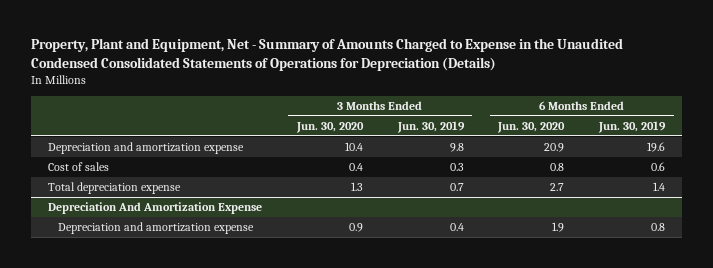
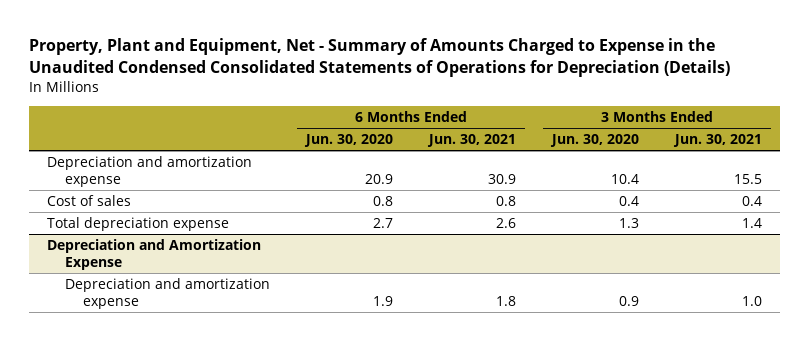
- | 3 Months Ended Jun. 30, 2020 | 3 Months Ended Jun. 30, 2019 | 6 Months Ended Jun. 30, 2020 | 6 Months Ended Jun. 30, 2019
+ | 6 Months Ended Jun. 30, 2020 | 6 Months Ended Jun. 30, 2021 | 3 Months Ended Jun. 30, 2020 | 3 Months Ended Jun. 30, 2021
- Depreciation And Amortization Expense
+ Depreciation and Amortization Expense

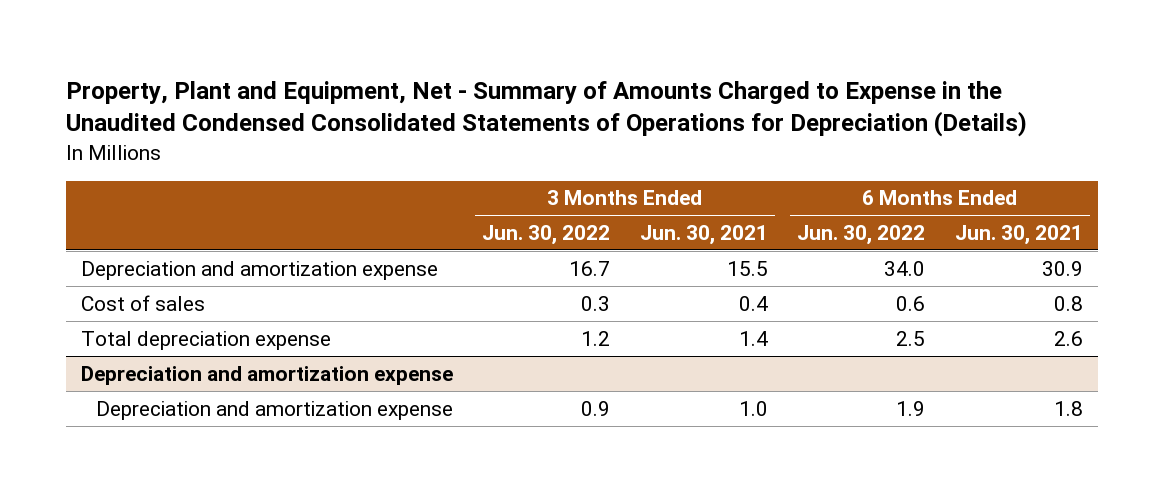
- | 6 Months Ended Jun. 30, 2020 | 6 Months Ended Jun. 30, 2021 | 3 Months Ended Jun. 30, 2020 | 3 Months Ended Jun. 30, 2021
+ | 3 Months Ended Jun. 30, 2022 | 3 Months Ended Jun. 30, 2021 | 6 Months Ended Jun. 30, 2022 | 6 Months Ended Jun. 30, 2021
- Depreciation and Amortization Expense
+ Depreciation and amortization expense

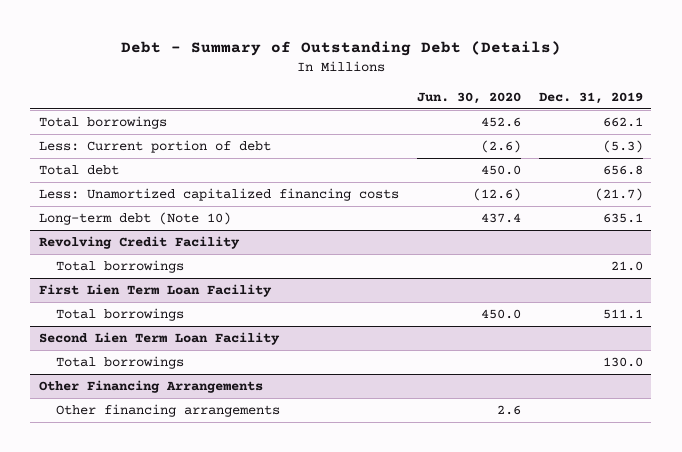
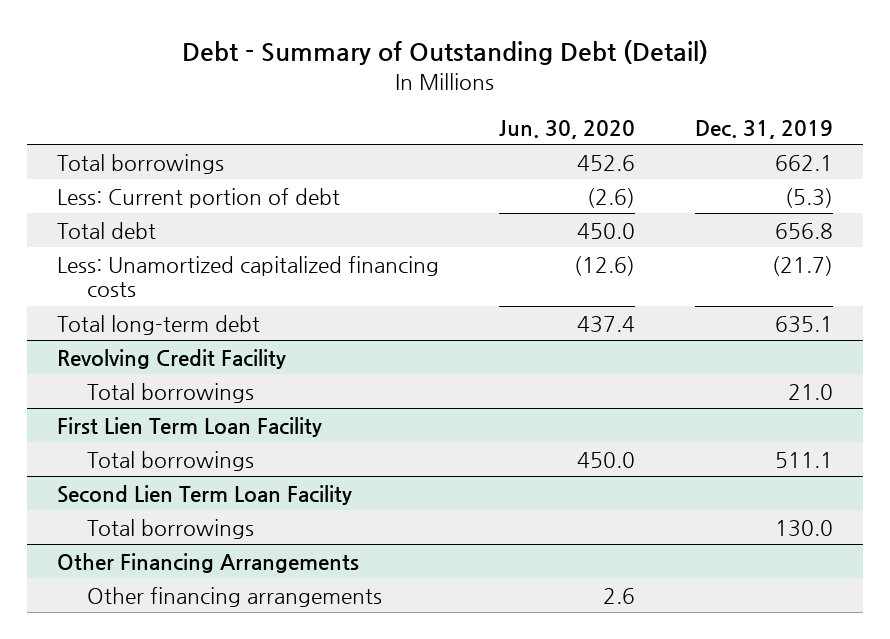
- Debt - Summary of Outstanding Debt (Details)
+ Debt - Summary of Outstanding Debt (Detail)
- Long-term debt (Note 10) | 437.4 | 635.1
+ Total long-term debt | 437.4 | 635.1

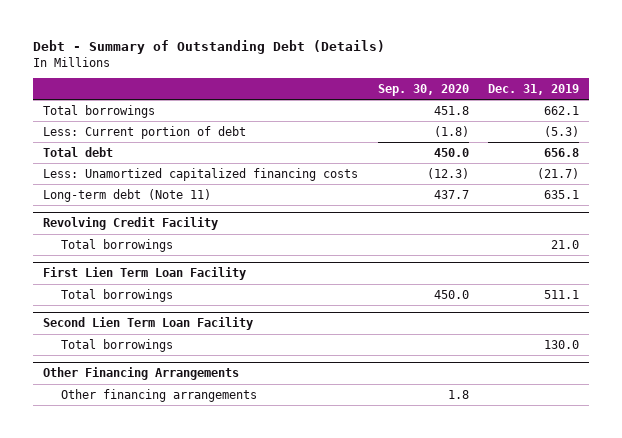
- Debt - Summary of Outstanding Debt (Detail)
+ Debt - Summary of Outstanding Debt (Details)
- | Jun. 30, 2020 | Dec. 31, 2019
+ | Sep. 30, 2020 | Dec. 31, 2019
- Total long-term debt | 437.4 | 635.1
+ Long-term debt (Note 11) | 437.7 | 635.1

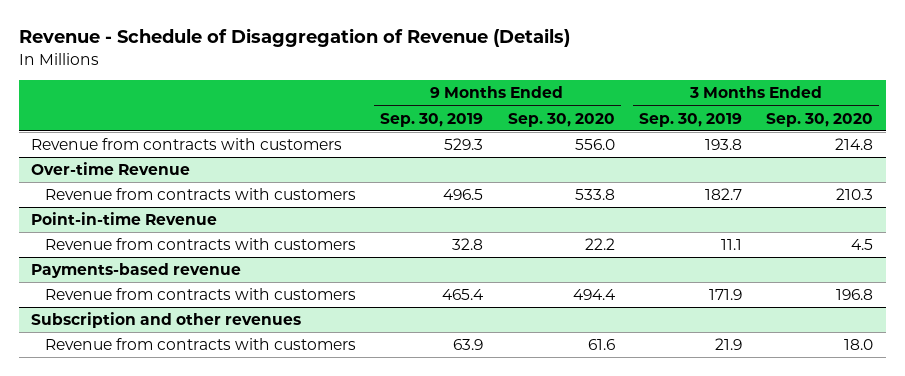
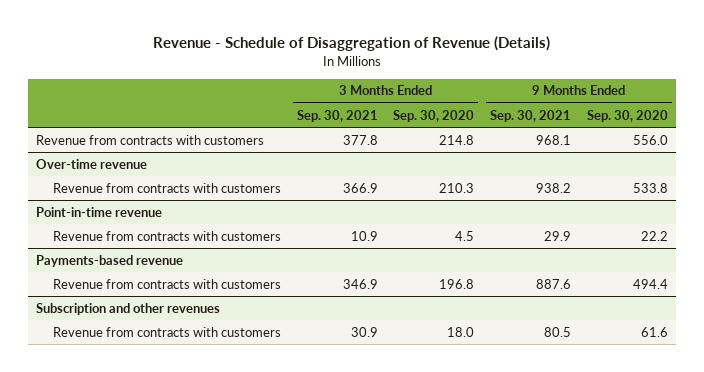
- | 9 Months Ended Sep. 30, 2019 | 9 Months Ended Sep. 30, 2020 | 3 Months Ended Sep. 30, 2019 | 3 Months Ended Sep. 30, 2020
+ | 3 Months Ended Sep. 30, 2021 | 3 Months Ended Sep. 30, 2020 | 9 Months Ended Sep. 30, 2021 | 9 Months Ended Sep. 30, 2020
- Over-time Revenue
+ Over-time revenue
- Point-in-time Revenue
+ Point-in-time revenue

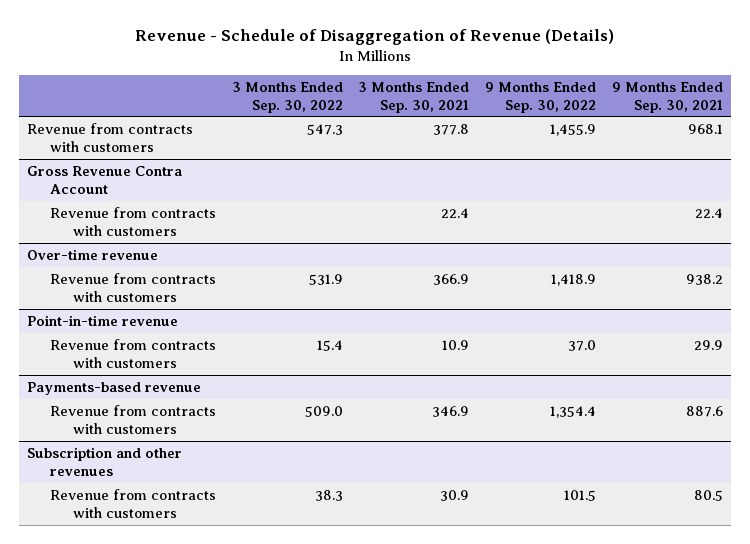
- | 3 Months Ended Sep. 30, 2021 | 3 Months Ended Sep. 30, 2020 | 9 Months Ended Sep. 30, 2021 | 9 Months Ended Sep. 30, 2020
+ | 3 Months Ended Sep. 30, 2022 | 3 Months Ended Sep. 30, 2021 | 9 Months Ended Sep. 30, 2022 | 9 Months Ended Sep. 30, 2021
+ Gross Revenue Contra Account
+ Revenue from contracts with customers | | 22.4 | | 22.4

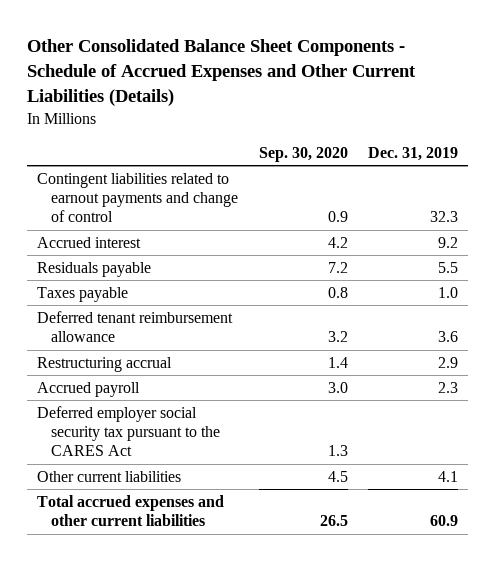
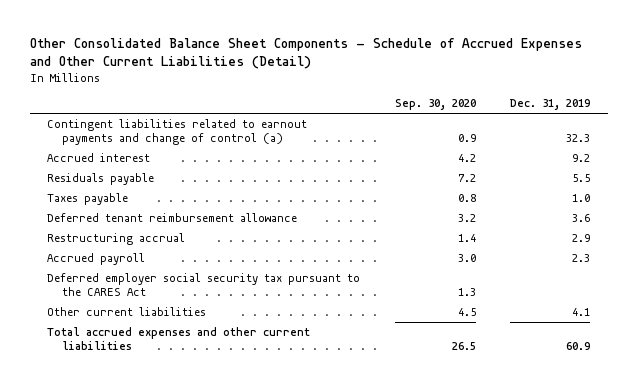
- Other Consolidated Balance Sheet Components - Schedule of Accrued Expenses and Other Current Liabilities (Details)
+ Other Consolidated Balance Sheet Components - Schedule of Accrued Expenses and Other Current Liabilities (Detail)
- Contingent liabilities related to earnout payments and change of control | 0.9 | 32.3
+ Contingent liabilities related to earnout payments and change of control (a) | 0.9 | 32.3

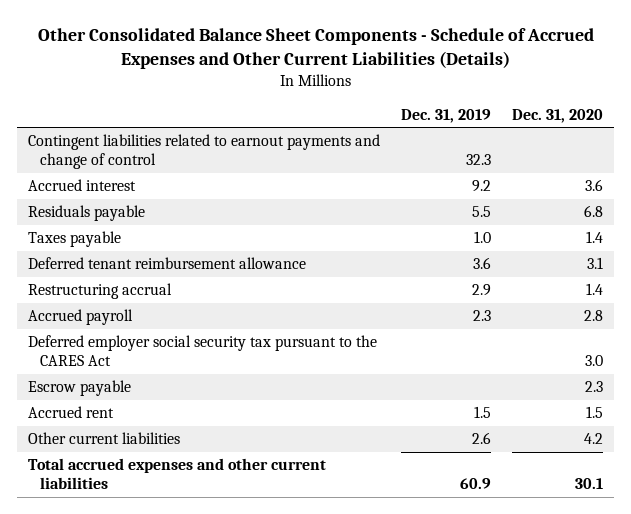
- Other Consolidated Balance Sheet Components - Schedule of Accrued Expenses and Other Current Liabilities (Detail)
+ Other Consolidated Balance Sheet Components - Schedule of Accrued Expenses and Other Current Liabilities (Details)
- | Sep. 30, 2020 | Dec. 31, 2019
+ | Dec. 31, 2019 | Dec. 31, 2020
- Contingent liabilities related to earnout payments and change of control (a) | 0.9 | 32.3
+ Contingent liabilities related to earnout payments and change of control | 32.3 |
- Other current liabilities | 4.5 | 4.1
+ Escrow payable | | 2.3
+ Accrued rent | 1.5 | 1.5
+ Other current liabilities | 2.6 | 4.2

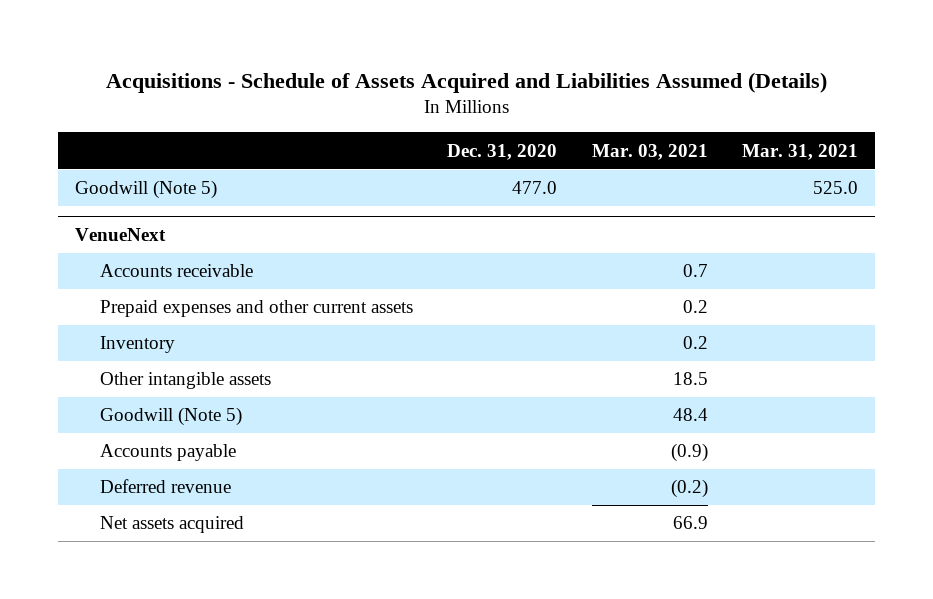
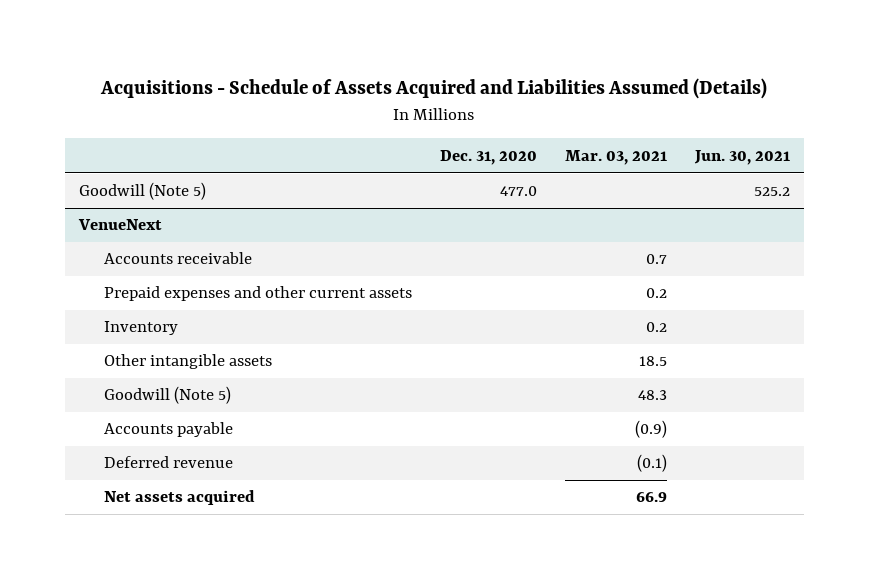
- | Dec. 31, 2020 | Mar. 03, 2021 | Mar. 31, 2021
+ | Dec. 31, 2020 | Mar. 03, 2021 | Jun. 30, 2021
@ VenueNext
- Goodwill (Note 5) | | 48.4 |
+ Goodwill (Note 5) | | 48.3 |
- Deferred revenue | | (0.2) |
+ Deferred revenue | | (0.1) |

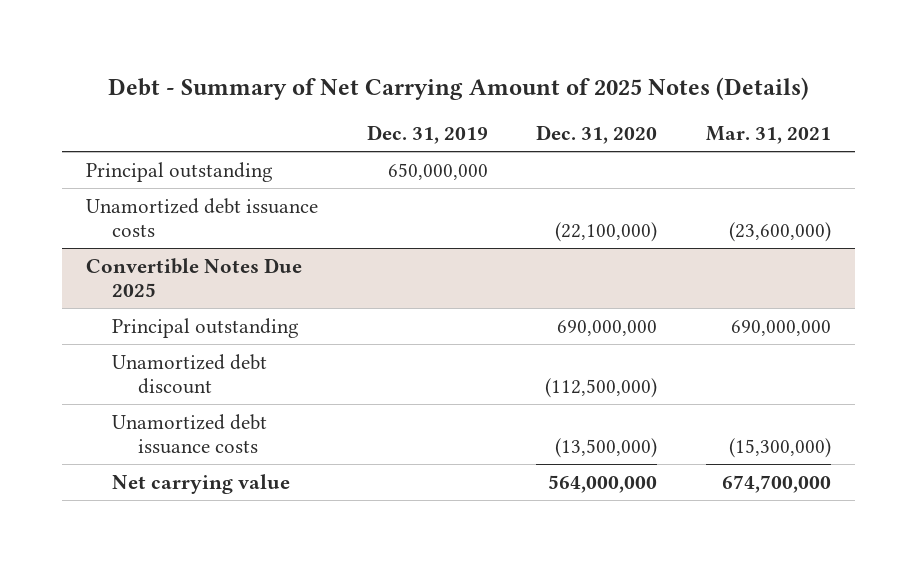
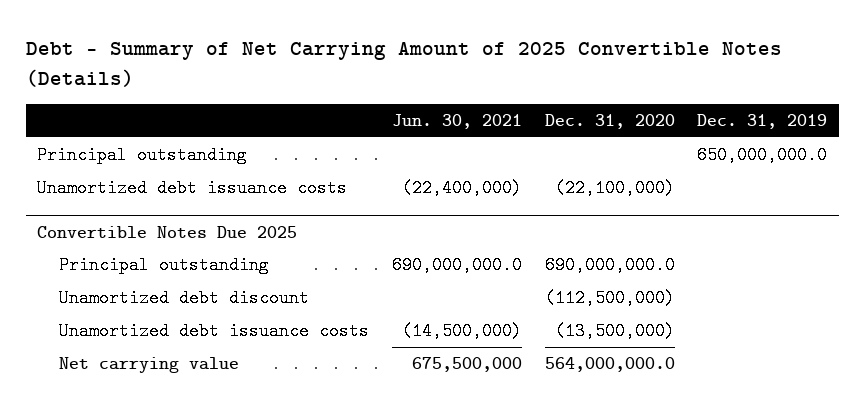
- Debt - Summary of Net Carrying Amount of 2025 Notes (Details)
+ Debt - Summary of Net Carrying Amount of 2025 Convertible Notes (Details)
- | Dec. 31, 2019 | Dec. 31, 2020 | Mar. 31, 2021
+ | Jun. 30, 2021 | Dec. 31, 2020 | Dec. 31, 2019
- Principal outstanding | 650,000,000 | |
+ Principal outstanding | | | 650,000,000.0
@ Convertible Notes Due 2025
- Principal outstanding | | 690,000,000 | 690,000,000
+ Principal outstanding | 690,000,000.0 | 690,000,000.0 |
- Net carrying value | | 564,000,000 | 674,700,000
+ Net carrying value | 675,500,000 | 564,000,000.0 |

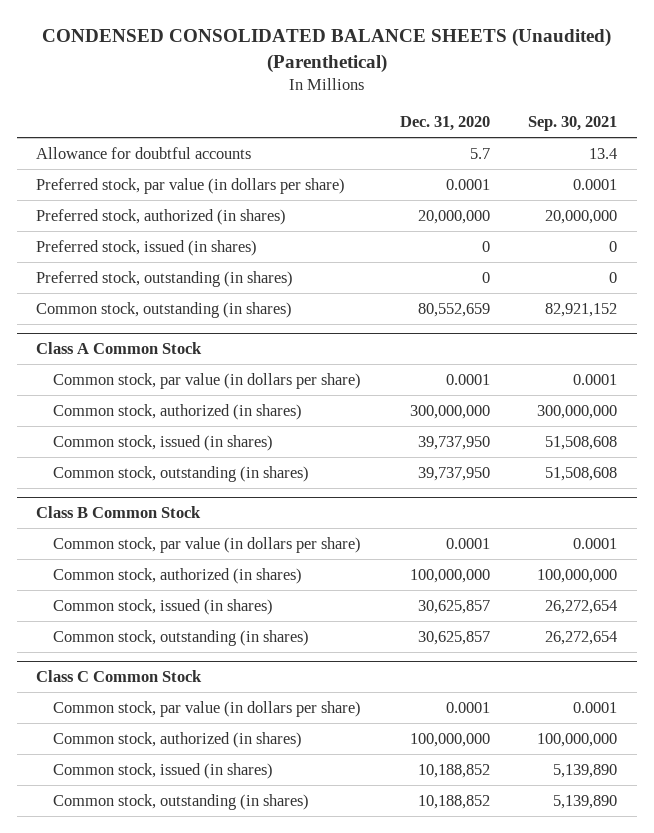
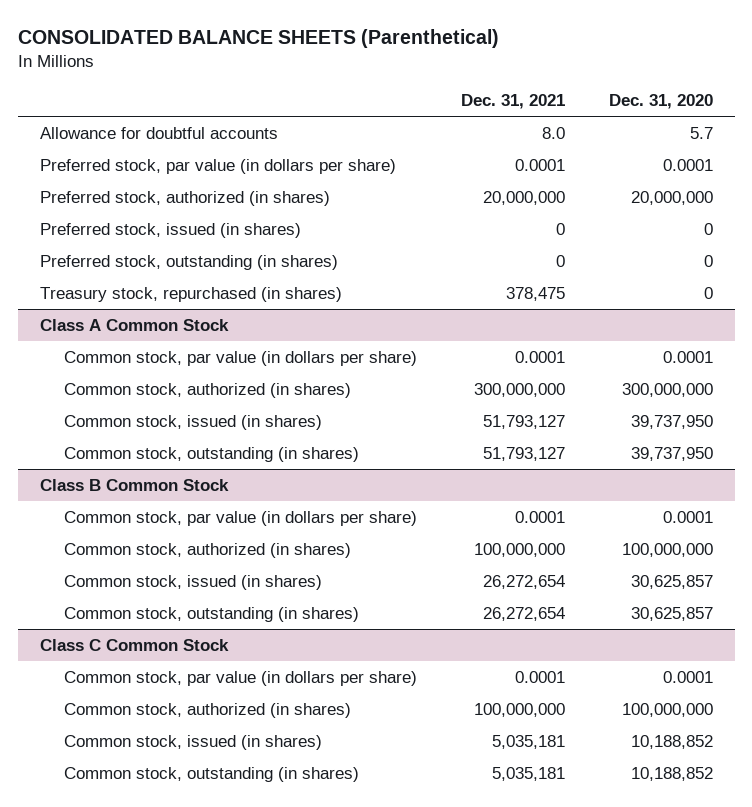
- CONDENSED CONSOLIDATED BALANCE SHEETS (Unaudited) (Parenthetical)
+ CONSOLIDATED BALANCE SHEETS (Parenthetical)
- | Dec. 31, 2020 | Sep. 30, 2021
+ | Dec. 31, 2021 | Dec. 31, 2020
- Common stock, outstanding (in shares) | 80,552,659 | 82,921,152
+ Treasury stock, repurchased (in shares) | 378,475 | 0

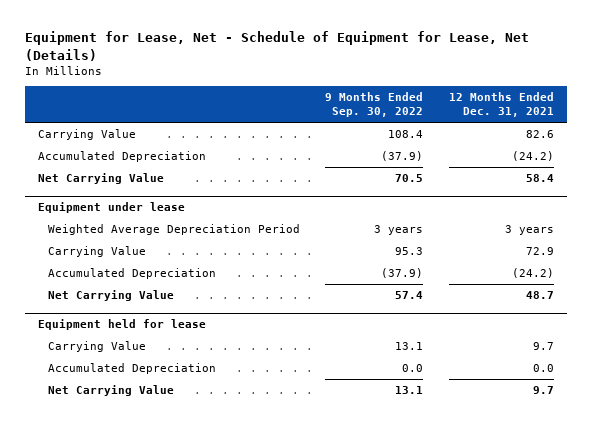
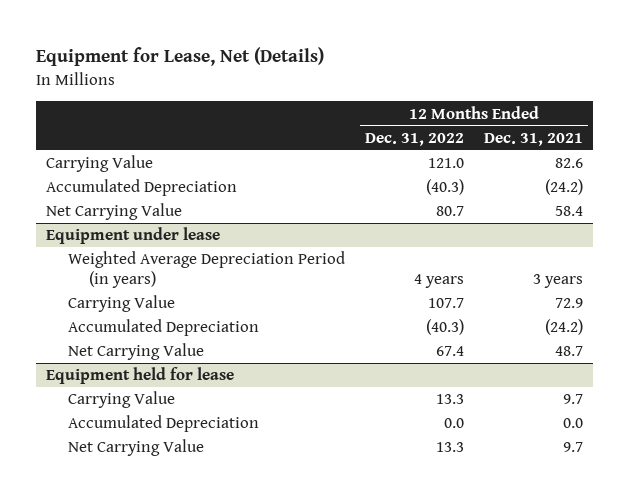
- Equipment for Lease, Net - Schedule of Equipment for Lease, Net (Details)
+ Equipment for Lease, Net (Details)
- | 9 Months Ended Sep. 30, 2022 | 12 Months Ended Dec. 31, 2021
+ | 12 Months Ended Dec. 31, 2022 | 12 Months Ended Dec. 31, 2021
@ Equipment under lease
- Weighted Average Depreciation Period | 3 years | 3 years
+ Weighted Average Depreciation Period (in years) | 4 years | 3 years

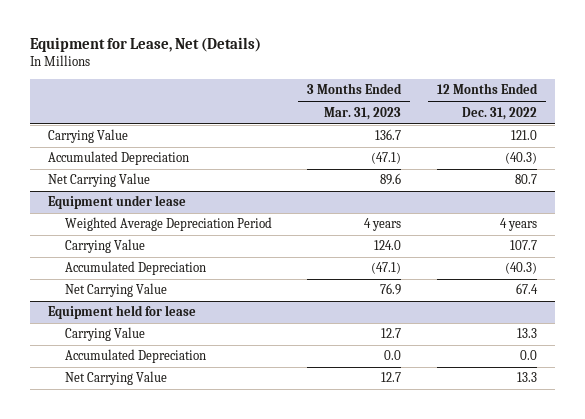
- | 12 Months Ended Dec. 31, 2022 | 12 Months Ended Dec. 31, 2021
+ | 3 Months Ended Mar. 31, 2023 | 12 Months Ended Dec. 31, 2022
@ Equipment under lease
- Weighted Average Depreciation Period (in years) | 4 years | 3 years
+ Weighted Average Depreciation Period | 4 years | 4 years

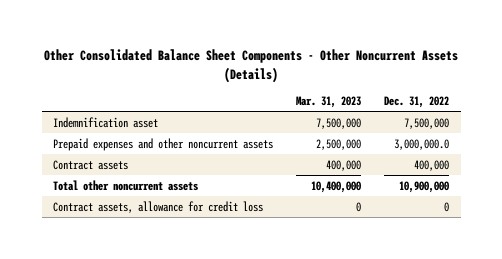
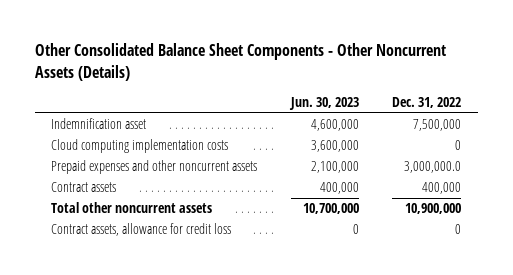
- | Mar. 31, 2023 | Dec. 31, 2022
+ | Jun. 30, 2023 | Dec. 31, 2022
+ Cloud computing implementation costs | 3,600,000 | 0

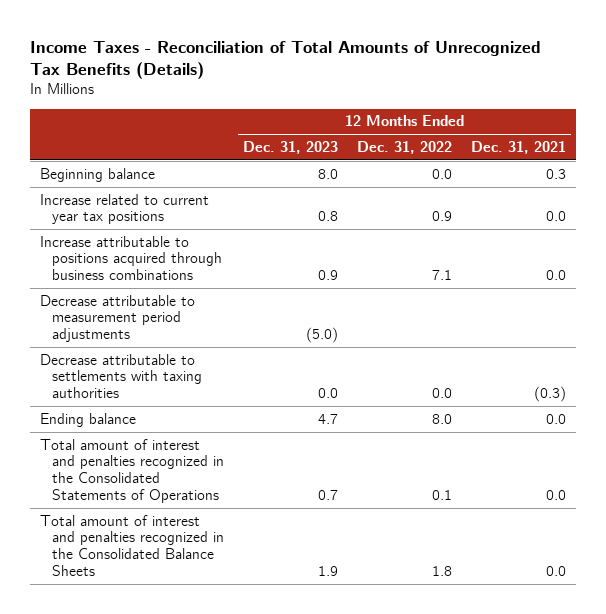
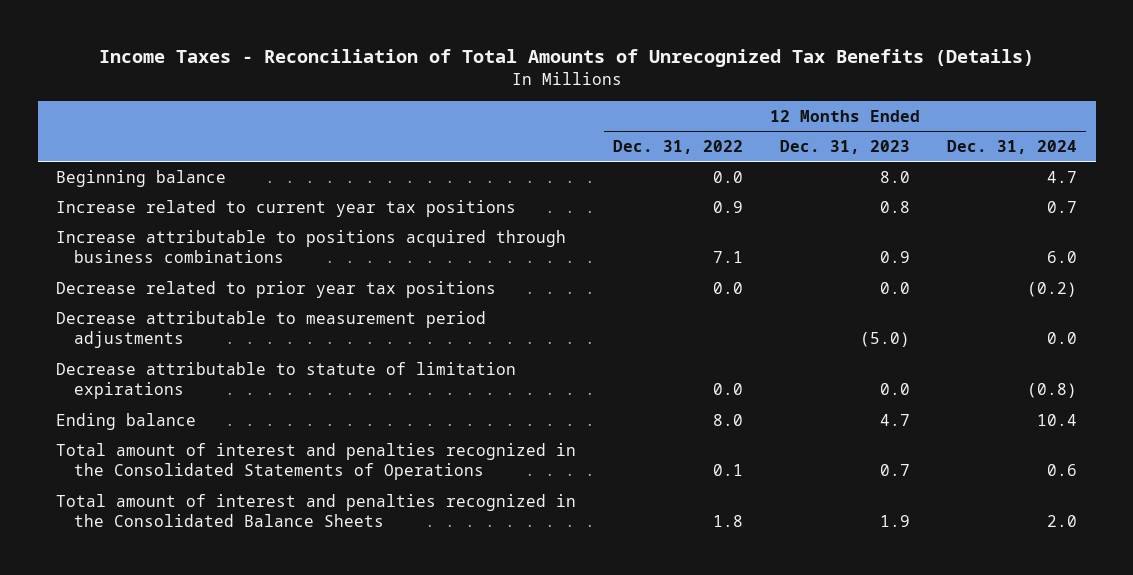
- | 12 Months Ended Dec. 31, 2023 | 12 Months Ended Dec. 31, 2022 | 12 Months Ended Dec. 31, 2021
+ | 12 Months Ended Dec. 31, 2022 | 12 Months Ended Dec. 31, 2023 | 12 Months Ended Dec. 31, 2024
+ Decrease related to prior year tax positions | 0.0 | 0.0 | (0.2)
- Decrease attributable to settlements with taxing authorities | 0.0 | 0.0 | (0.3)
+ Decrease attributable to statute of limitation expirations | 0.0 | 0.0 | (0.8)

